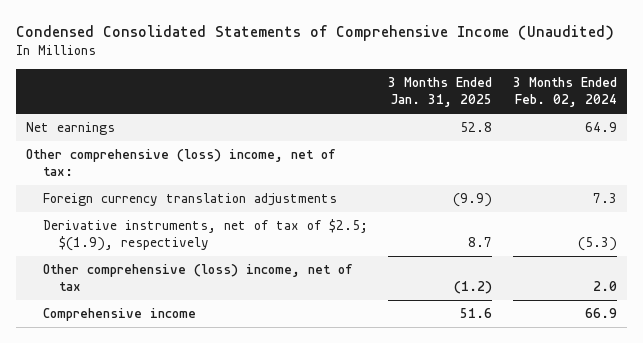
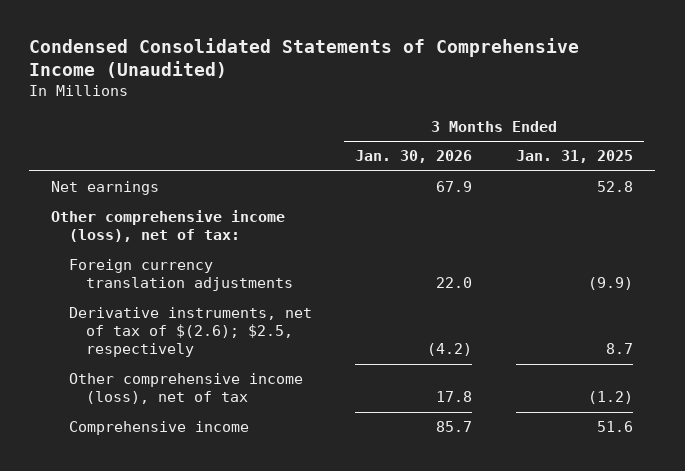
- | 3 Months Ended Jan. 31, 2025 | 3 Months Ended Feb. 02, 2024
+ | 3 Months Ended Jan. 30, 2026 | 3 Months Ended Jan. 31, 2025
- Other comprehensive (loss) income, net of tax:
+ Other comprehensive income (loss), net of tax:
- Derivative instruments, net of tax of $2.5; $(1.9), respectively | 8.7 | (5.3)
- Other comprehensive (loss) income, net of tax | (1.2) | 2.0
+ Derivative instruments, net of tax of $(2.6); $2.5, respectively | (4.2) | 8.7
+ Other comprehensive income (loss), net of tax | 17.8 | (1.2)

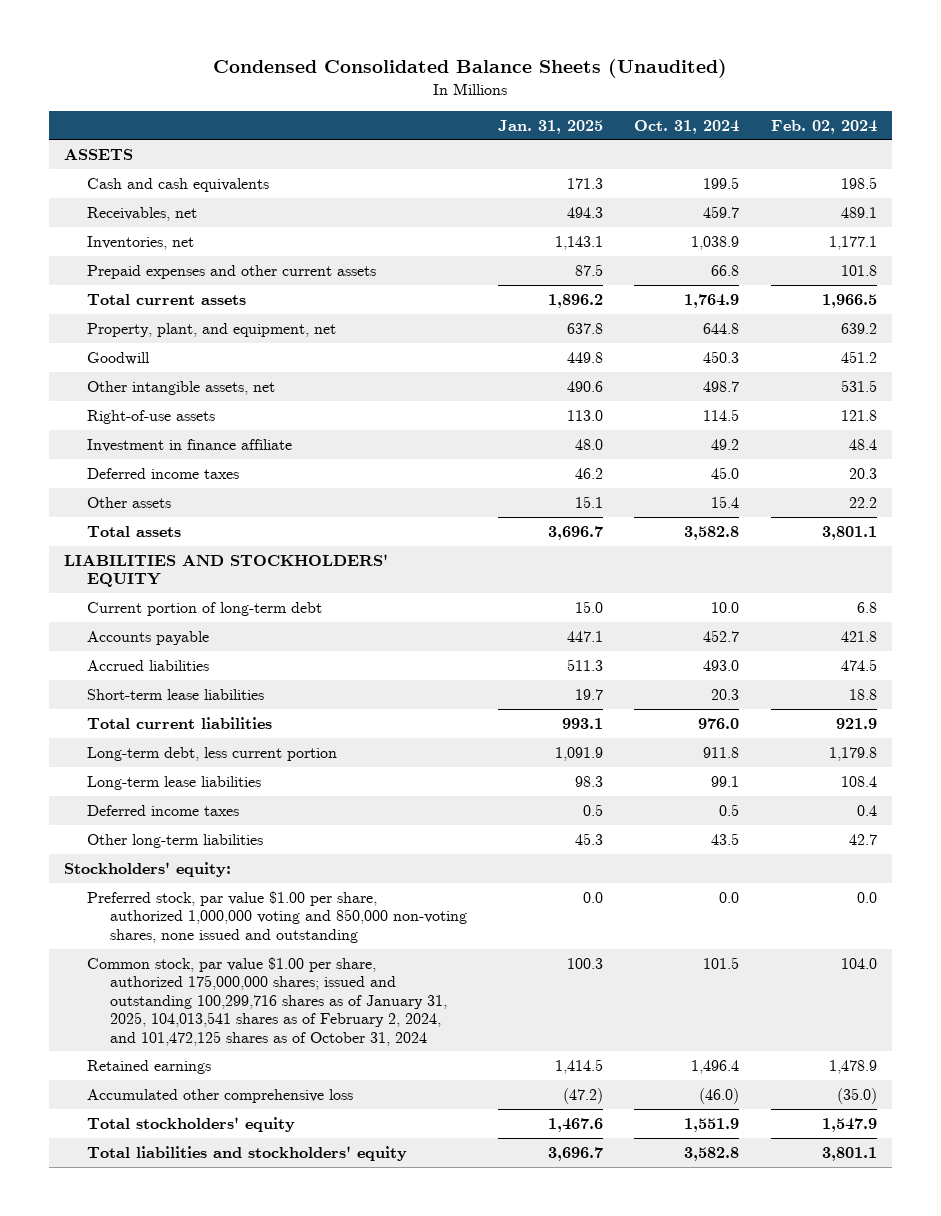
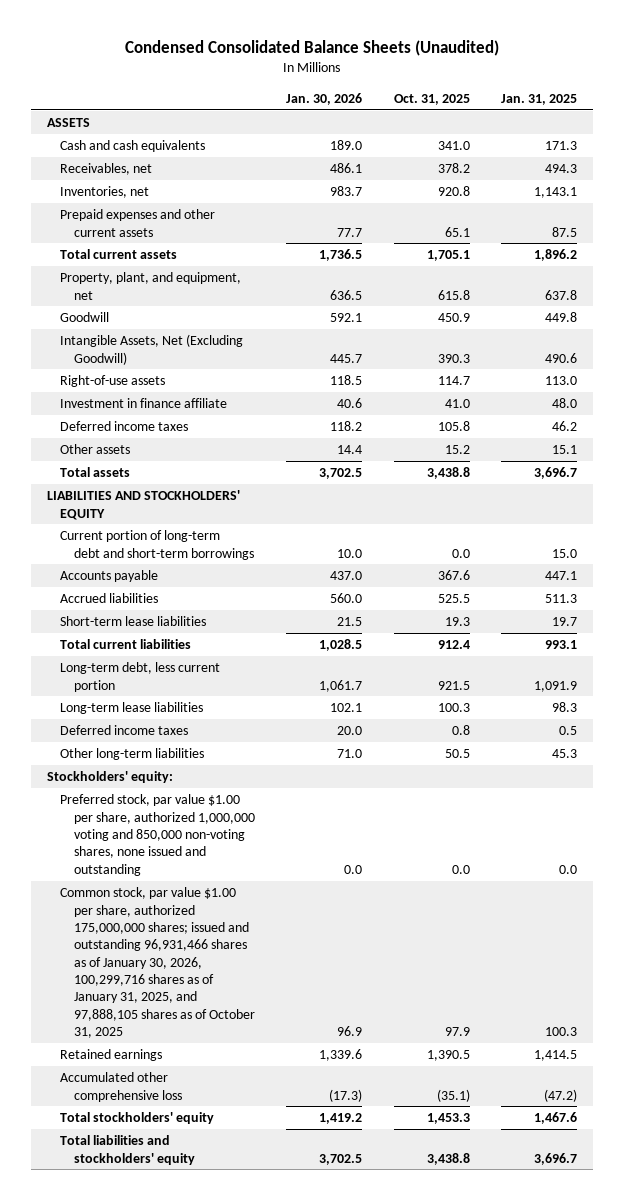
- | Jan. 31, 2025 | Oct. 31, 2024 | Feb. 02, 2024
+ | Jan. 30, 2026 | Oct. 31, 2025 | Jan. 31, 2025
- Other intangible assets, net | 490.6 | 498.7 | 531.5
+ Intangible Assets, Net (Excluding Goodwill) | 445.7 | 390.3 | 490.6
- Current portion of long-term debt | 15.0 | 10.0 | 6.8
+ Current portion of long-term debt and short-term borrowings | 10.0 | 0.0 | 15.0
- Common stock, par value $1.00 per share, authorized 175,000,000 shares; issued and outstanding 100,299,716 shares as of January 31, 2025, 104,013,541 shares as of February 2, 2024, and 101,472,125 shares as of October 31, 2024 | 100.3 | 101.5 | 104.0
+ Common stock, par value $1.00 per share, authorized 175,000,000 shares; issued and outstanding 96,931,466 shares as of January 30, 2026, 100,299,716 shares as of January 31, 2025, and 97,888,105 shares as of October 31, 2025 | 96.9 | 97.9 | 100.3

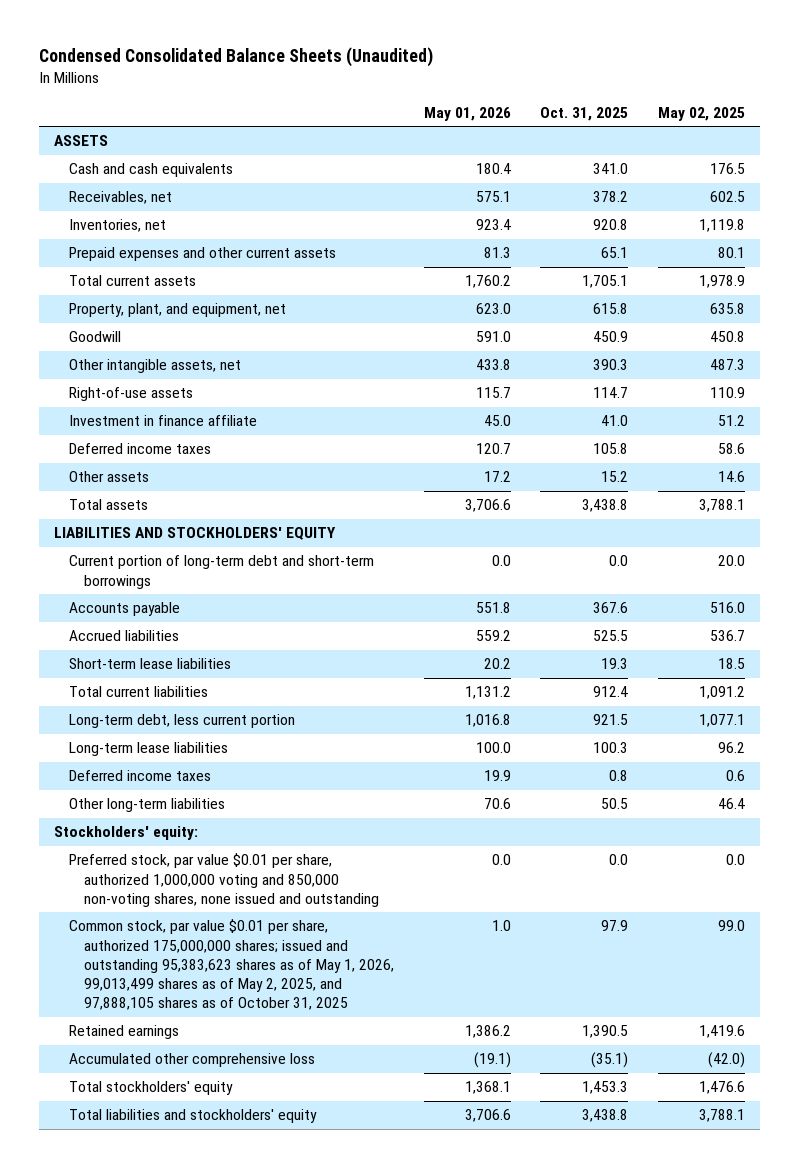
- | Jan. 30, 2026 | Oct. 31, 2025 | Jan. 31, 2025
+ | May 01, 2026 | Oct. 31, 2025 | May 02, 2025
- Intangible Assets, Net (Excluding Goodwill) | 445.7 | 390.3 | 490.6
+ Other intangible assets, net | 433.8 | 390.3 | 487.3
- Preferred stock, par value $1.00 per share, authorized 1,000,000 voting and 850,000 non-voting shares, none issued and outstanding | 0.0 | 0.0 | 0.0
- Common stock, par value $1.00 per share, authorized 175,000,000 shares; issued and outstanding 96,931,466 shares as of January 30, 2026, 100,299,716 shares as of January 31, 2025, and 97,888,105 shares as of October 31, 2025 | 96.9 | 97.9 | 100.3
+ Preferred stock, par value $0.01 per share, authorized 1,000,000 voting and 850,000 non-voting shares, none issued and outstanding | 0.0 | 0.0 | 0.0
+ Common stock, par value $0.01 per share, authorized 175,000,000 shares; issued and outstanding 95,383,623 shares as of May 1, 2026, 99,013,499 shares as of May 2, 2025, and 97,888,105 shares as of October 31, 2025 | 1.0 | 97.9 | 99.0

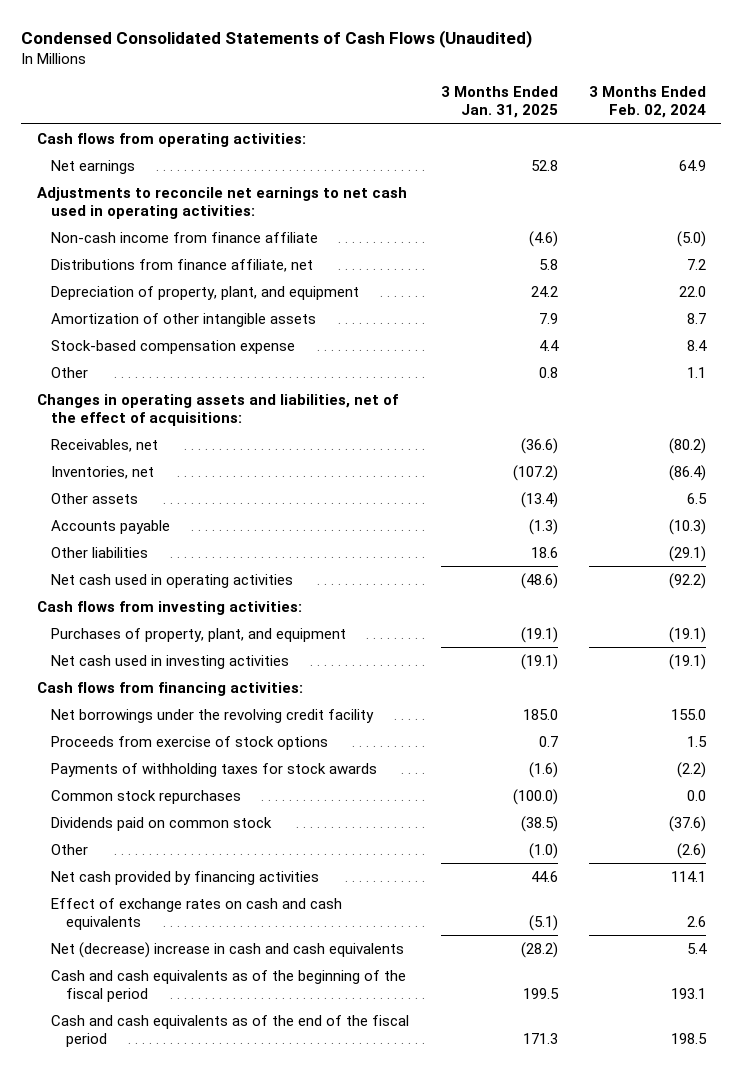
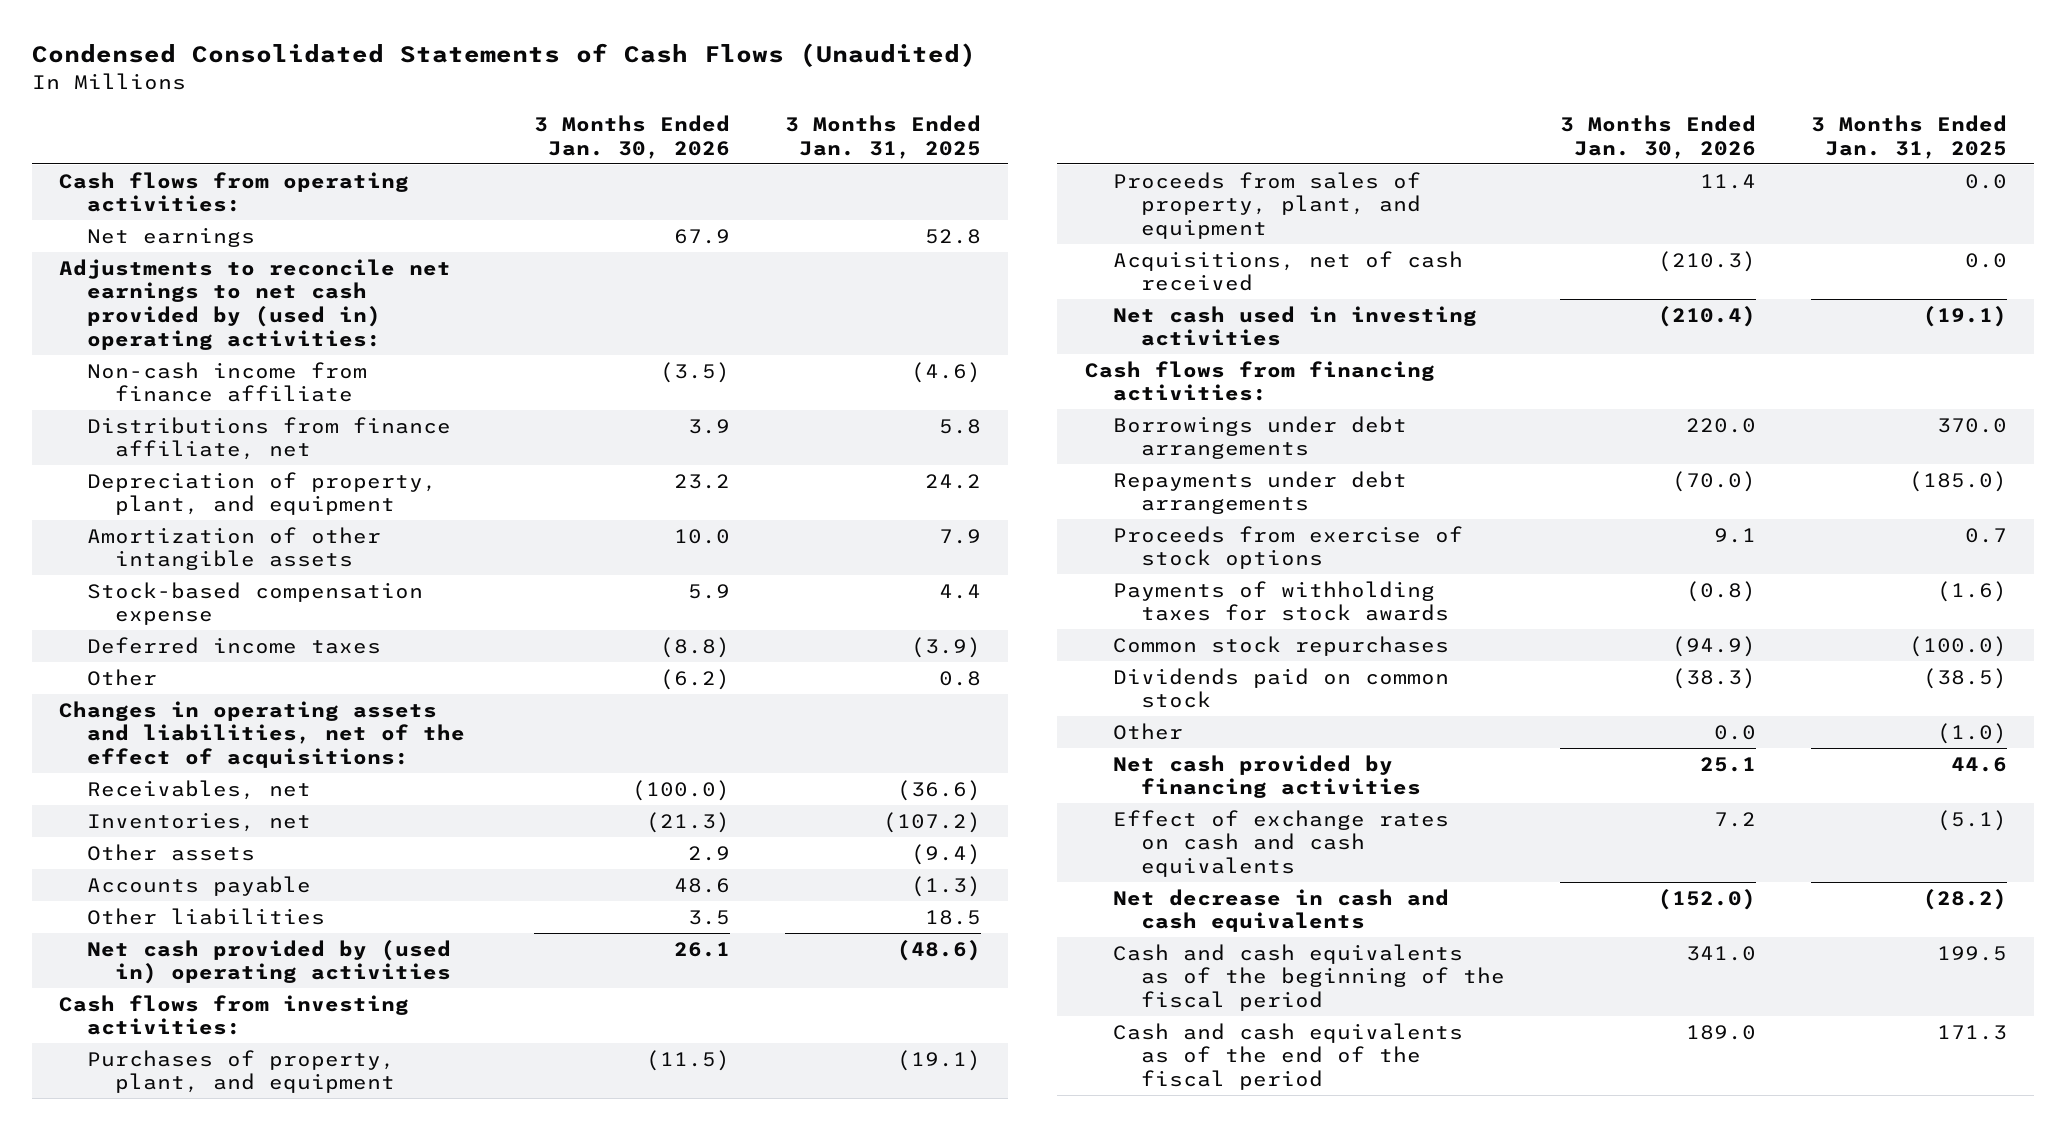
- | 3 Months Ended Jan. 31, 2025 | 3 Months Ended Feb. 02, 2024
+ | 3 Months Ended Jan. 30, 2026 | 3 Months Ended Jan. 31, 2025
- Adjustments to reconcile net earnings to net cash used in operating activities:
+ Adjustments to reconcile net earnings to net cash provided by (used in) operating activities:
+ Deferred income taxes | (8.8) | (3.9)
- Other assets | (13.4) | 6.5
+ Other assets | 2.9 | (9.4)
- Other liabilities | 18.6 | (29.1)
- Net cash used in operating activities | (48.6) | (92.2)
+ Other liabilities | 3.5 | 18.5
+ Net cash provided by (used in) operating activities | 26.1 | (48.6)
+ Proceeds from sales of property, plant, and equipment | 11.4 | 0.0
+ Acquisitions, net of cash received | (210.3) | 0.0
- Net borrowings under the revolving credit facility | 185.0 | 155.0
+ Borrowings under debt arrangements | 220.0 | 370.0
+ Repayments under debt arrangements | (70.0) | (185.0)
- Net (decrease) increase in cash and cash equivalents | (28.2) | 5.4
+ Net decrease in cash and cash equivalents | (152.0) | (28.2)

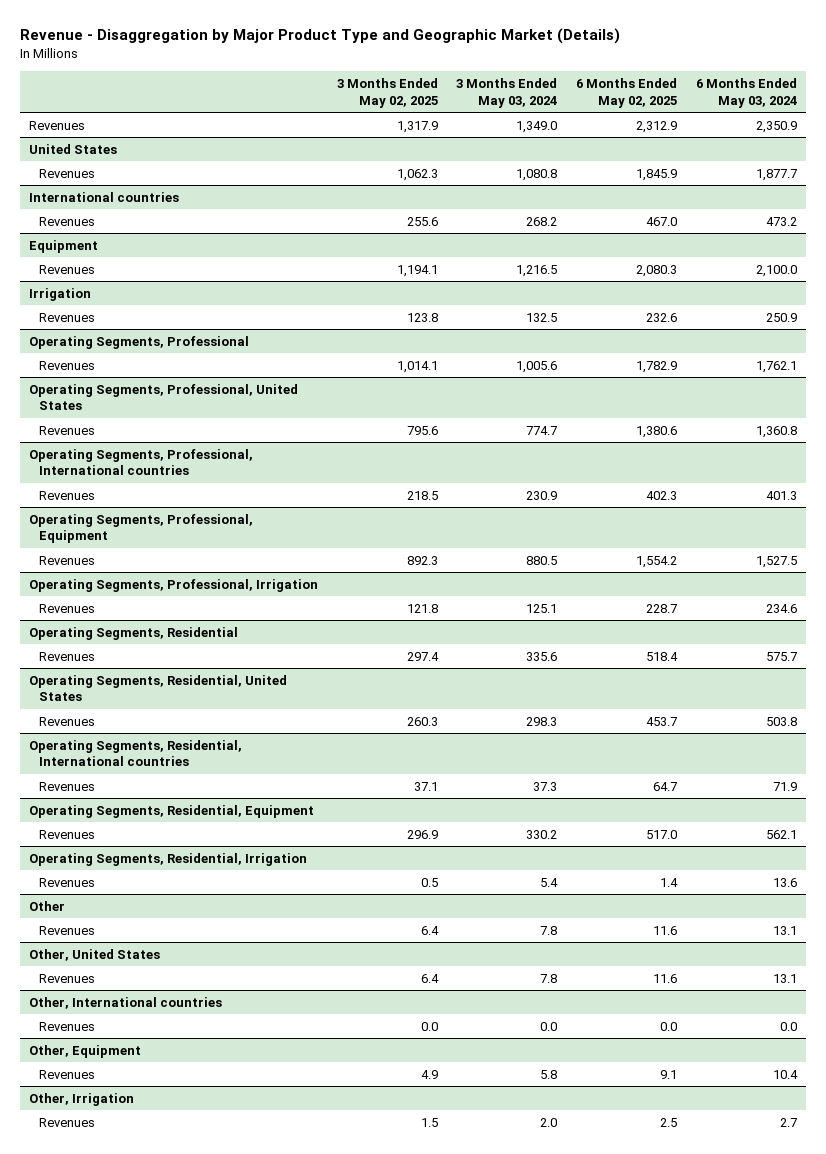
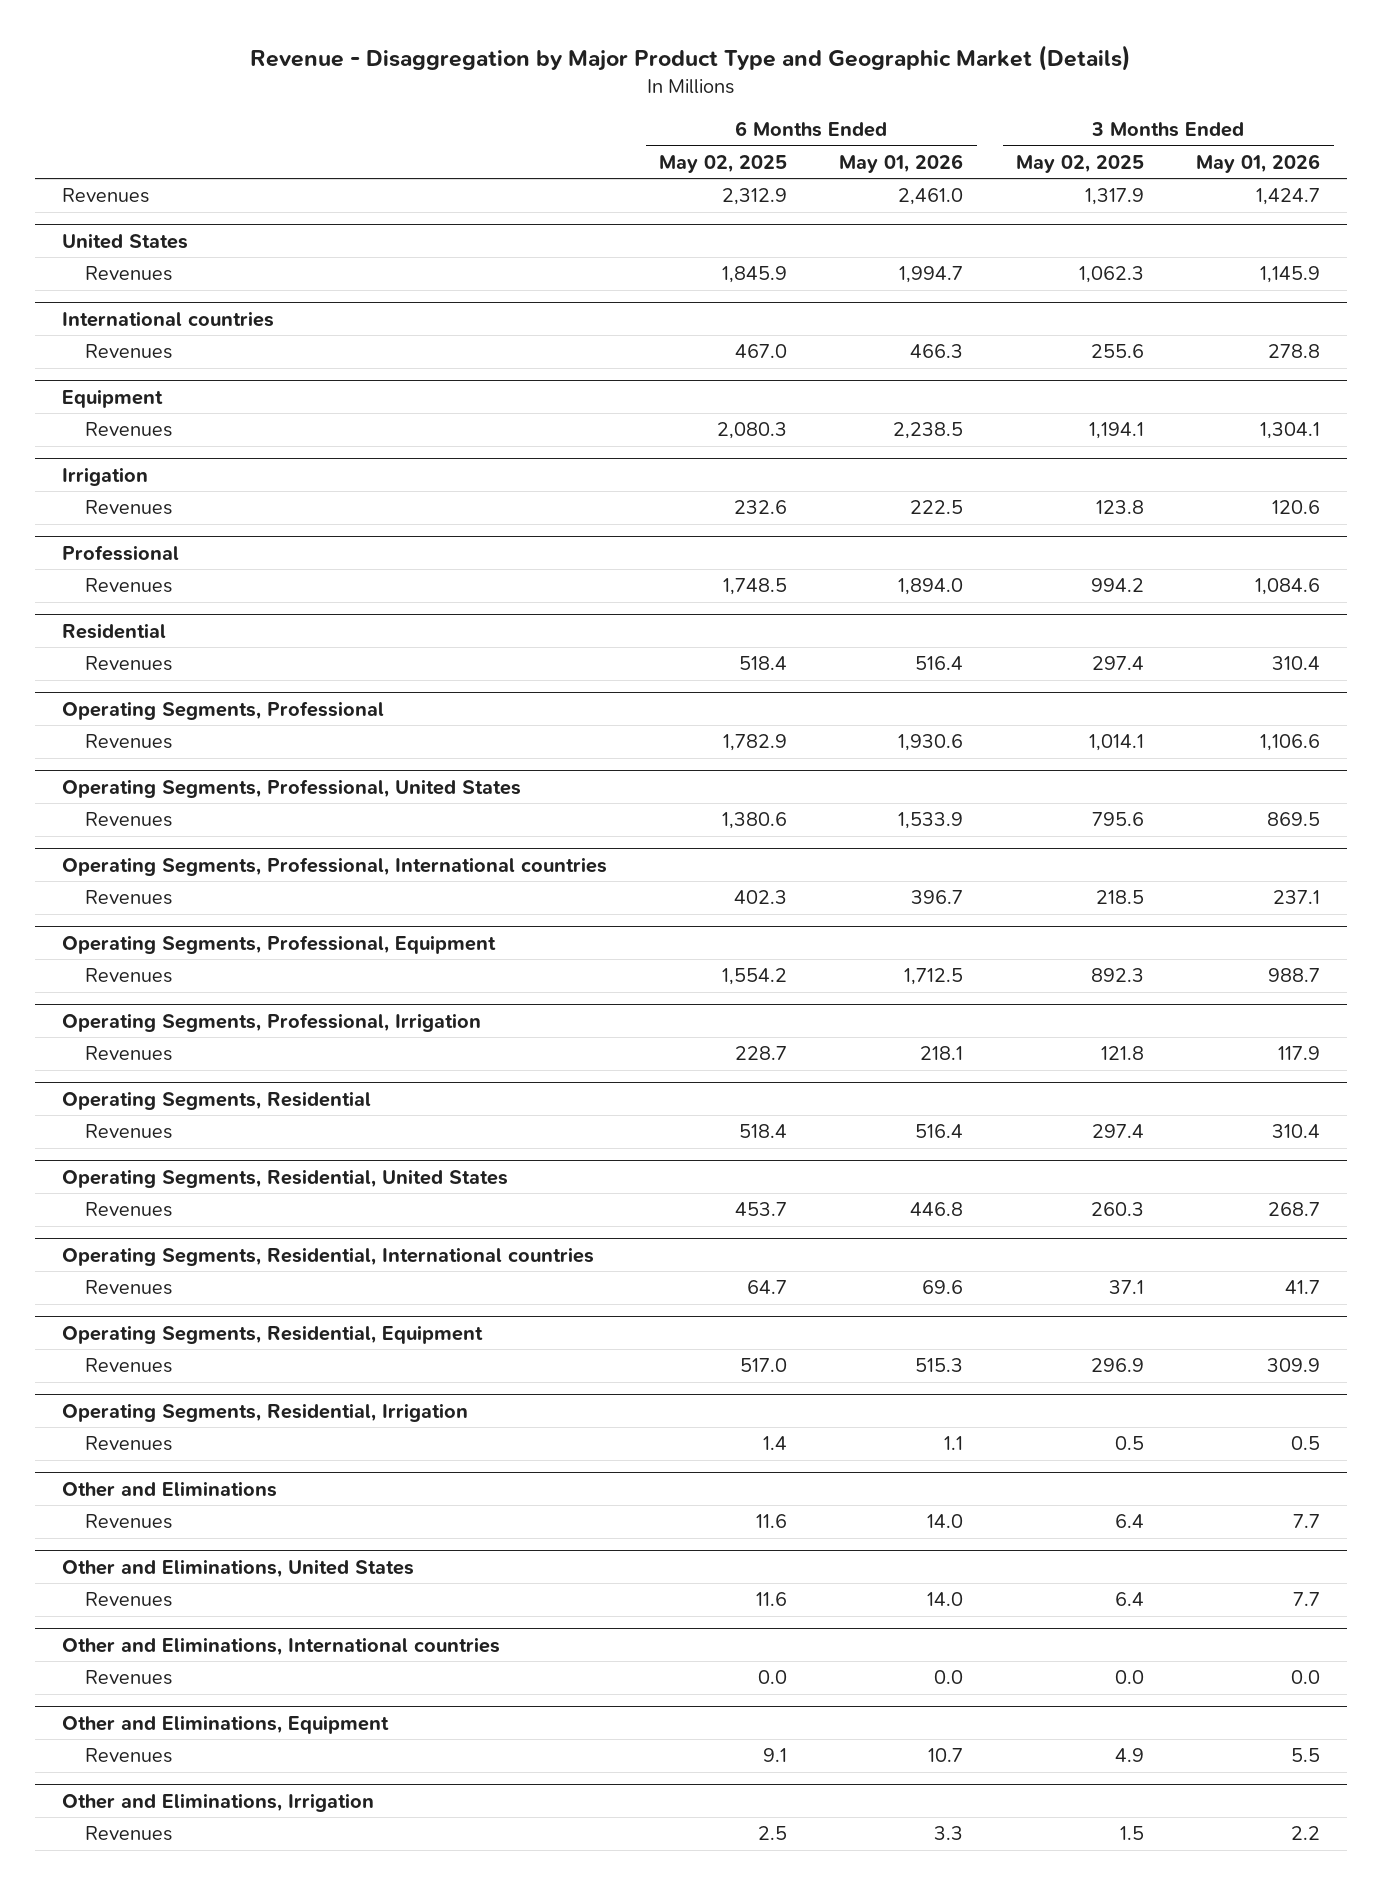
- | 3 Months Ended May 02, 2025 | 3 Months Ended May 03, 2024 | 6 Months Ended May 02, 2025 | 6 Months Ended May 03, 2024
+ | 6 Months Ended May 02, 2025 | 6 Months Ended May 01, 2026 | 3 Months Ended May 02, 2025 | 3 Months Ended May 01, 2026
+ Professional
+ Revenues | 1,748.5 | 1,894.0 | 994.2 | 1,084.6
+ Residential
+ Revenues | 518.4 | 516.4 | 297.4 | 310.4
- Other
+ Other and Eliminations
- Other, United States
+ Other and Eliminations, United States
- Other, International countries
+ Other and Eliminations, International countries
- Other, Equipment
+ Other and Eliminations, Equipment
- Other, Irrigation
+ Other and Eliminations, Irrigation

